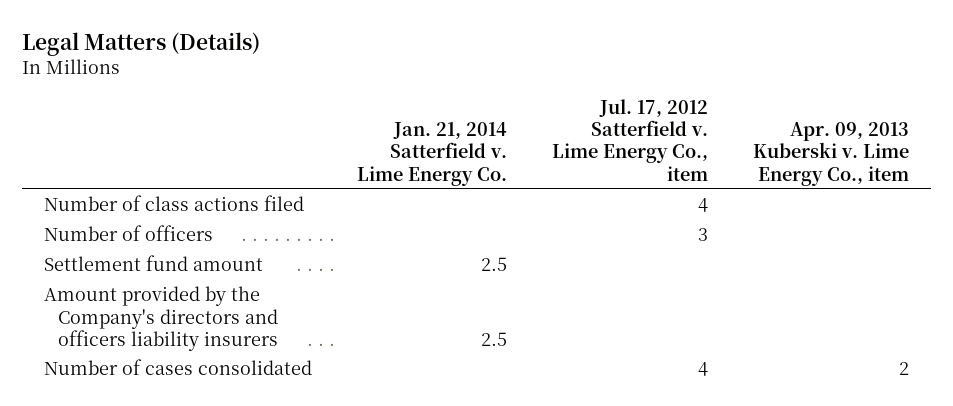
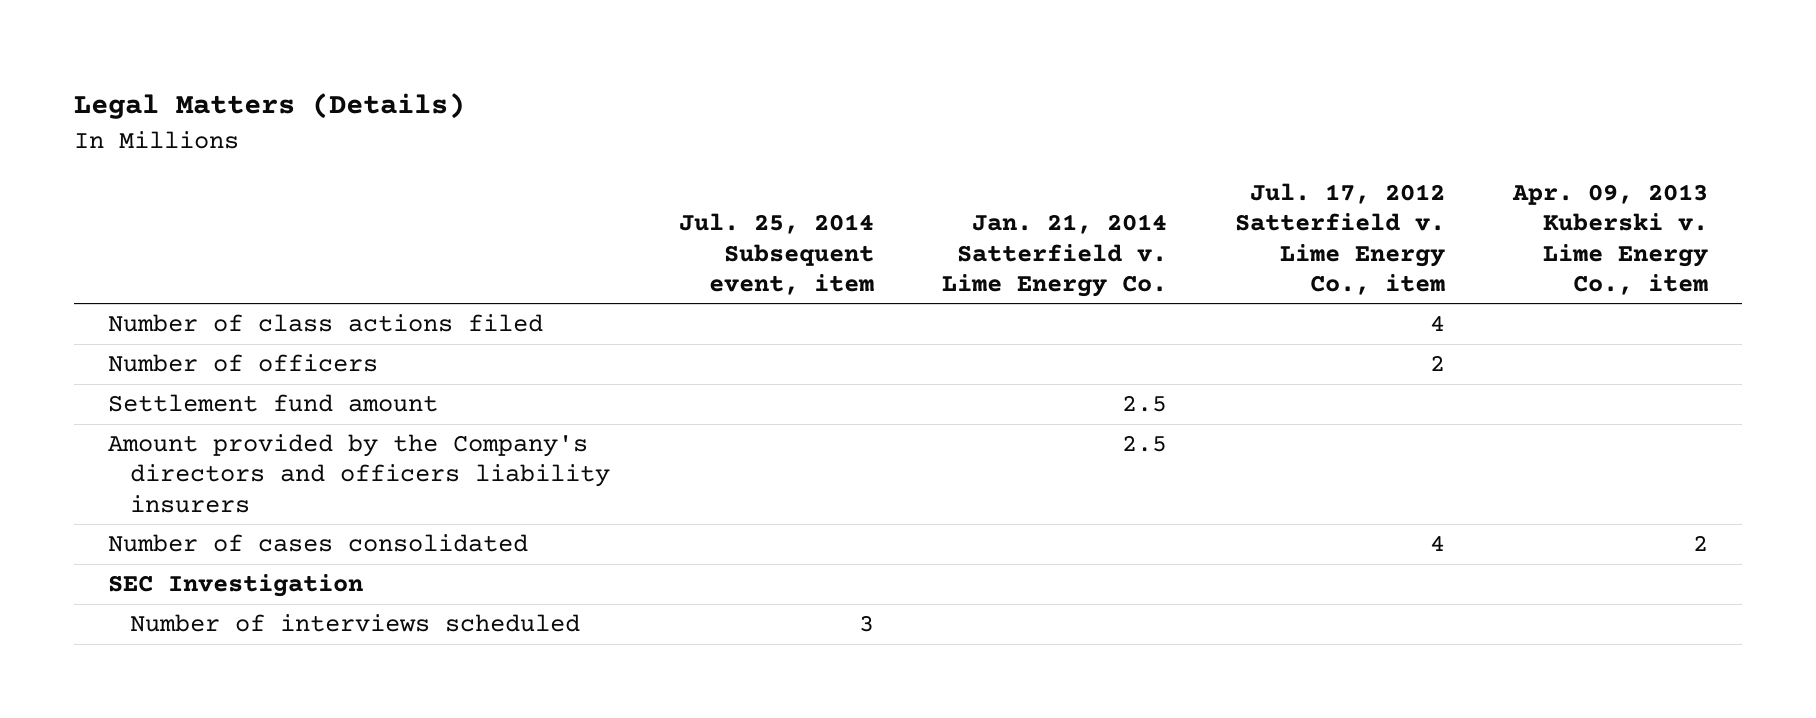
- | Jan. 21, 2014 Satterfield v. Lime Energy Co. | Jul. 17, 2012 Satterfield v. Lime Energy Co., item | Apr. 09, 2013 Kuberski v. Lime Energy Co., item
+ | Jul. 25, 2014 Subsequent event, item | Jan. 21, 2014 Satterfield v. Lime Energy Co. | Jul. 17, 2012 Satterfield v. Lime Energy Co., item | Apr. 09, 2013 Kuberski v. Lime Energy Co., item
- Number of officers | | 3 |
+ Number of officers | | | 2 |
+ SEC Investigation
+ Number of interviews scheduled | 3 | | |

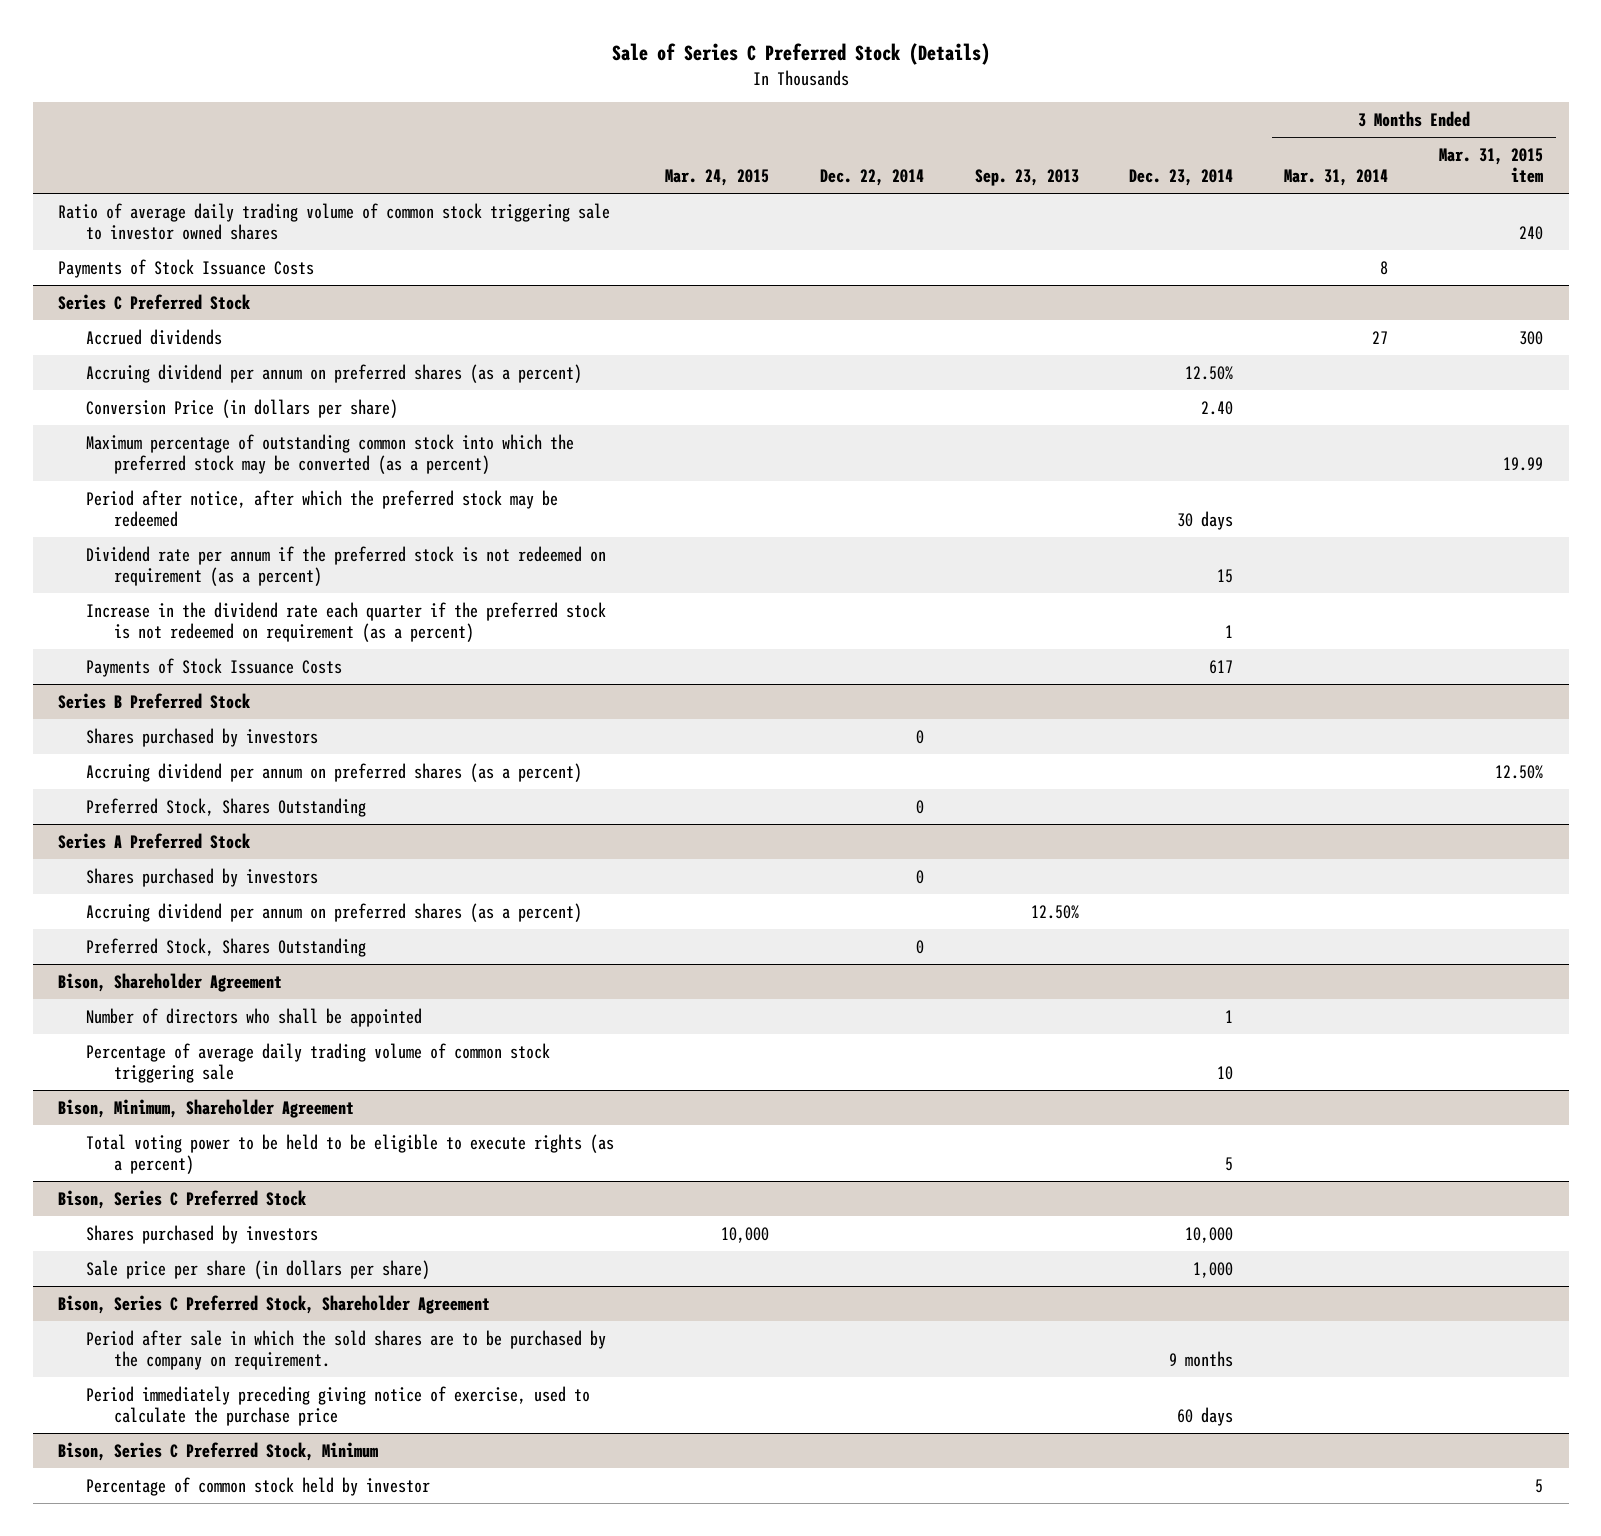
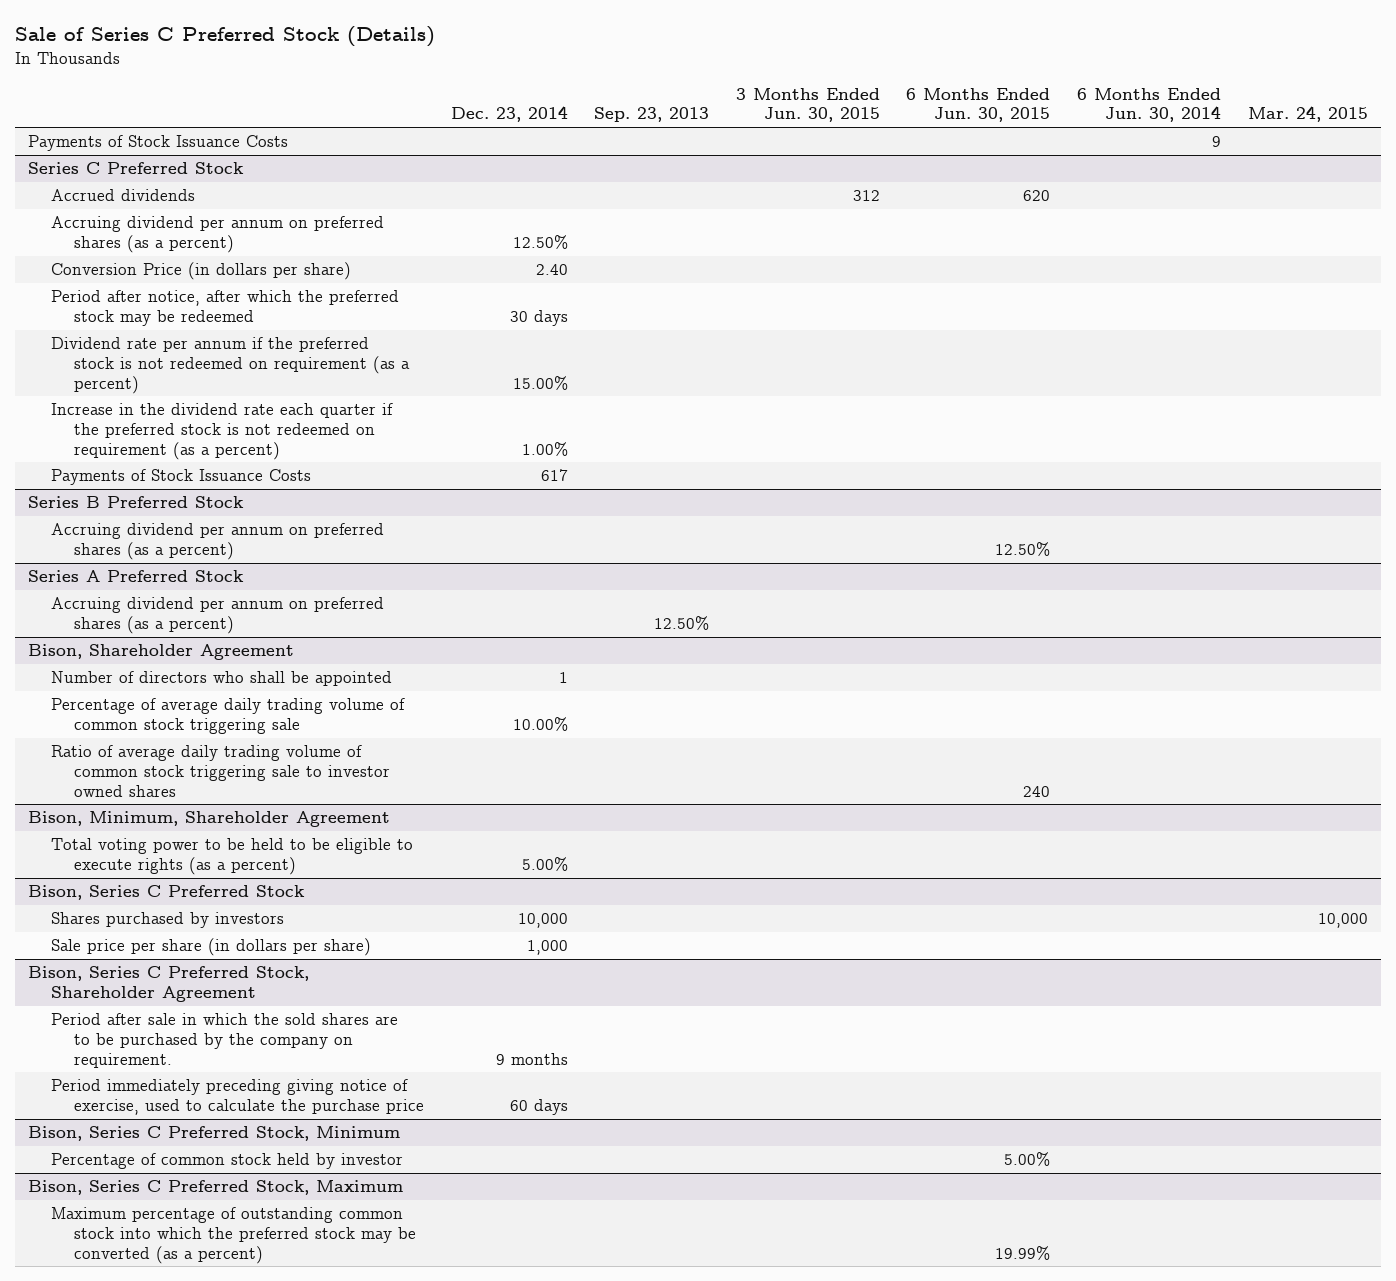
- | Mar. 24, 2015 | Dec. 22, 2014 | Sep. 23, 2013 | Dec. 23, 2014 | 3 Months Ended Mar. 31, 2014 | 3 Months Ended Mar. 31, 2015 item
+ | Dec. 23, 2014 | Sep. 23, 2013 | 3 Months Ended Jun. 30, 2015 | 6 Months Ended Jun. 30, 2015 | 6 Months Ended Jun. 30, 2014 | Mar. 24, 2015
- Ratio of average daily trading volume of common stock triggering sale to investor owned shares | | | | | | 240
@ Series C Preferred Stock
- Maximum percentage of outstanding common stock into which the preferred stock may be converted (as a percent) | | | | | | 19.99
- Dividend rate per annum if the preferred stock is not redeemed on requirement (as a percent) | | | | 15 | |
- Increase in the dividend rate each quarter if the preferred stock is not redeemed on requirement (as a percent) | | | | 1 | |
+ Dividend rate per annum if the preferred stock is not redeemed on requirement (as a percent) | 15.00% | | | | |
+ Increase in the dividend rate each quarter if the preferred stock is not redeemed on requirement (as a percent) | 1.00% | | | | |
@ Series B Preferred Stock
- Shares purchased by investors | | 0 | | | |
- Preferred Stock, Shares Outstanding | | 0 | | | |
@ Series A Preferred Stock
- Shares purchased by investors | | 0 | | | |
- Preferred Stock, Shares Outstanding | | 0 | | | |
@ Bison, Shareholder Agreement
- Percentage of average daily trading volume of common stock triggering sale | | | | 10 | |
+ Percentage of average daily trading volume of common stock triggering sale | 10.00% | | | | |
+ Ratio of average daily trading volume of common stock triggering sale to investor owned shares | | | | 240 | |
@ Bison, Minimum, Shareholder Agreement
- Total voting power to be held to be eligible to execute rights (as a percent) | | | | 5 | |
+ Total voting power to be held to be eligible to execute rights (as a percent) | 5.00% | | | | |
+ Bison, Series C Preferred Stock, Maximum
+ Maximum percentage of outstanding common stock into which the preferred stock may be converted (as a percent) | | | | 19.99% | |

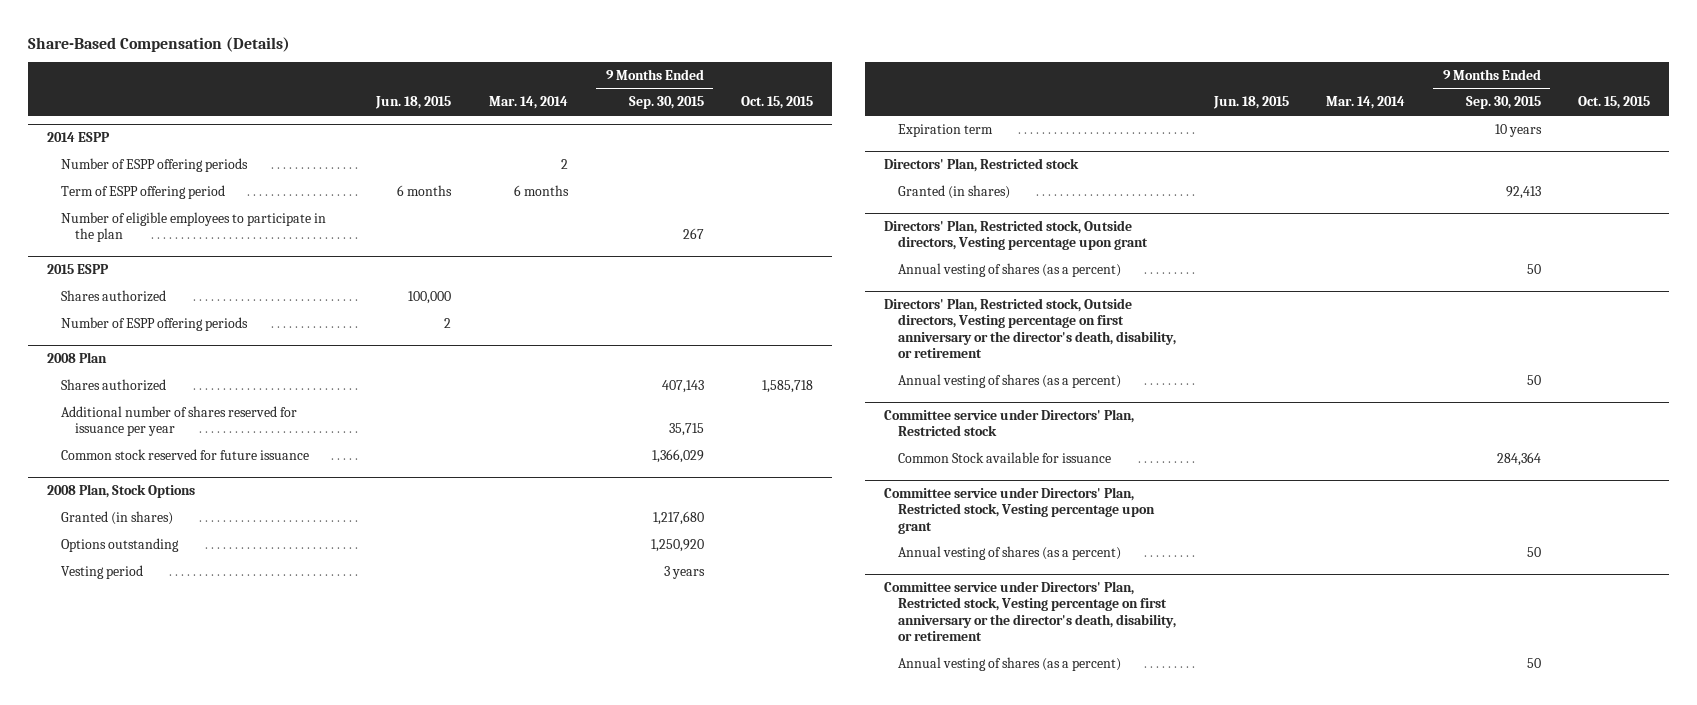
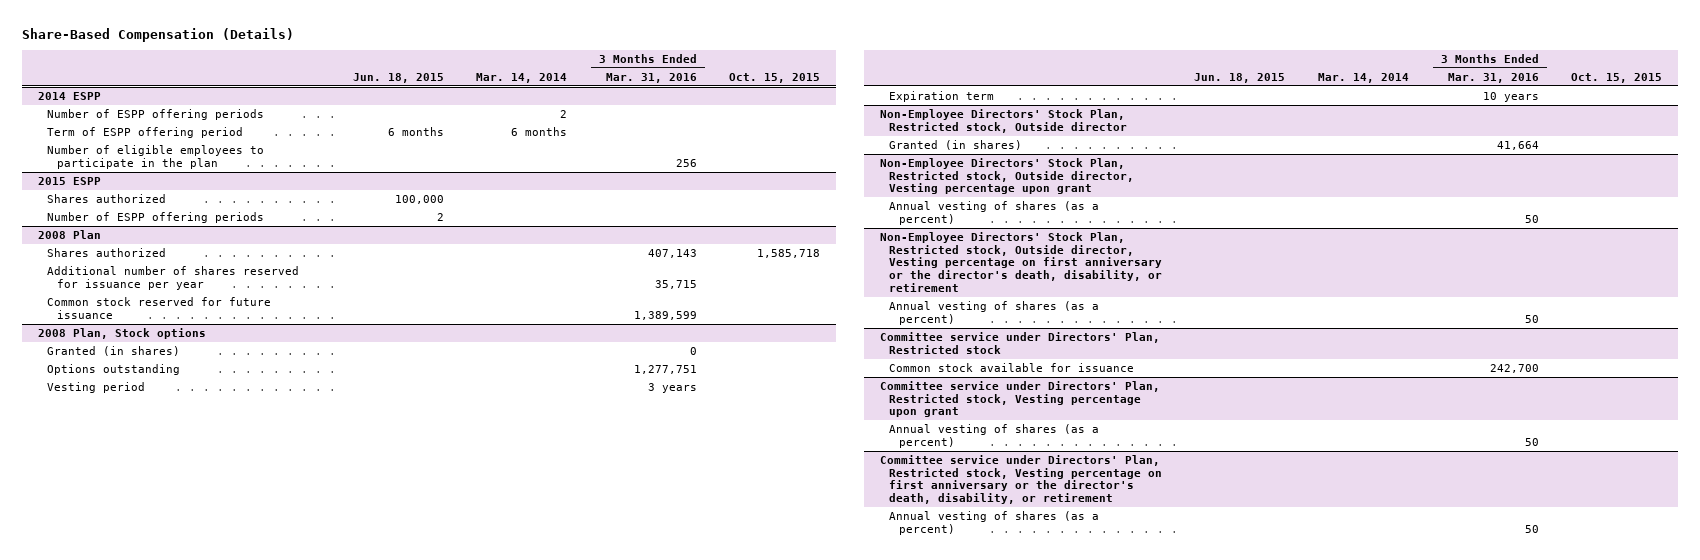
- | Jun. 18, 2015 | Mar. 14, 2014 | 9 Months Ended Sep. 30, 2015 | Oct. 15, 2015
+ | Jun. 18, 2015 | Mar. 14, 2014 | 3 Months Ended Mar. 31, 2016 | Oct. 15, 2015
- 2008 Plan, Stock Options
+ 2008 Plan, Stock options
- Directors' Plan, Restricted stock
+ Non-Employee Directors' Stock Plan, Restricted stock, Outside director
- Directors' Plan, Restricted stock, Outside directors, Vesting percentage upon grant
+ Non-Employee Directors' Stock Plan, Restricted stock, Outside director, Vesting percentage upon grant
- Directors' Plan, Restricted stock, Outside directors, Vesting percentage on first anniversary or the director's death, disability, or retirement
+ Non-Employee Directors' Stock Plan, Restricted stock, Outside director, Vesting percentage on first anniversary or the director's death, disability, or retirement
@ Committee service under Directors' Plan, Restricted stock
- Common Stock available for issuance | | | 284,364 |
+ Common stock available for issuance | | | 242,700 |

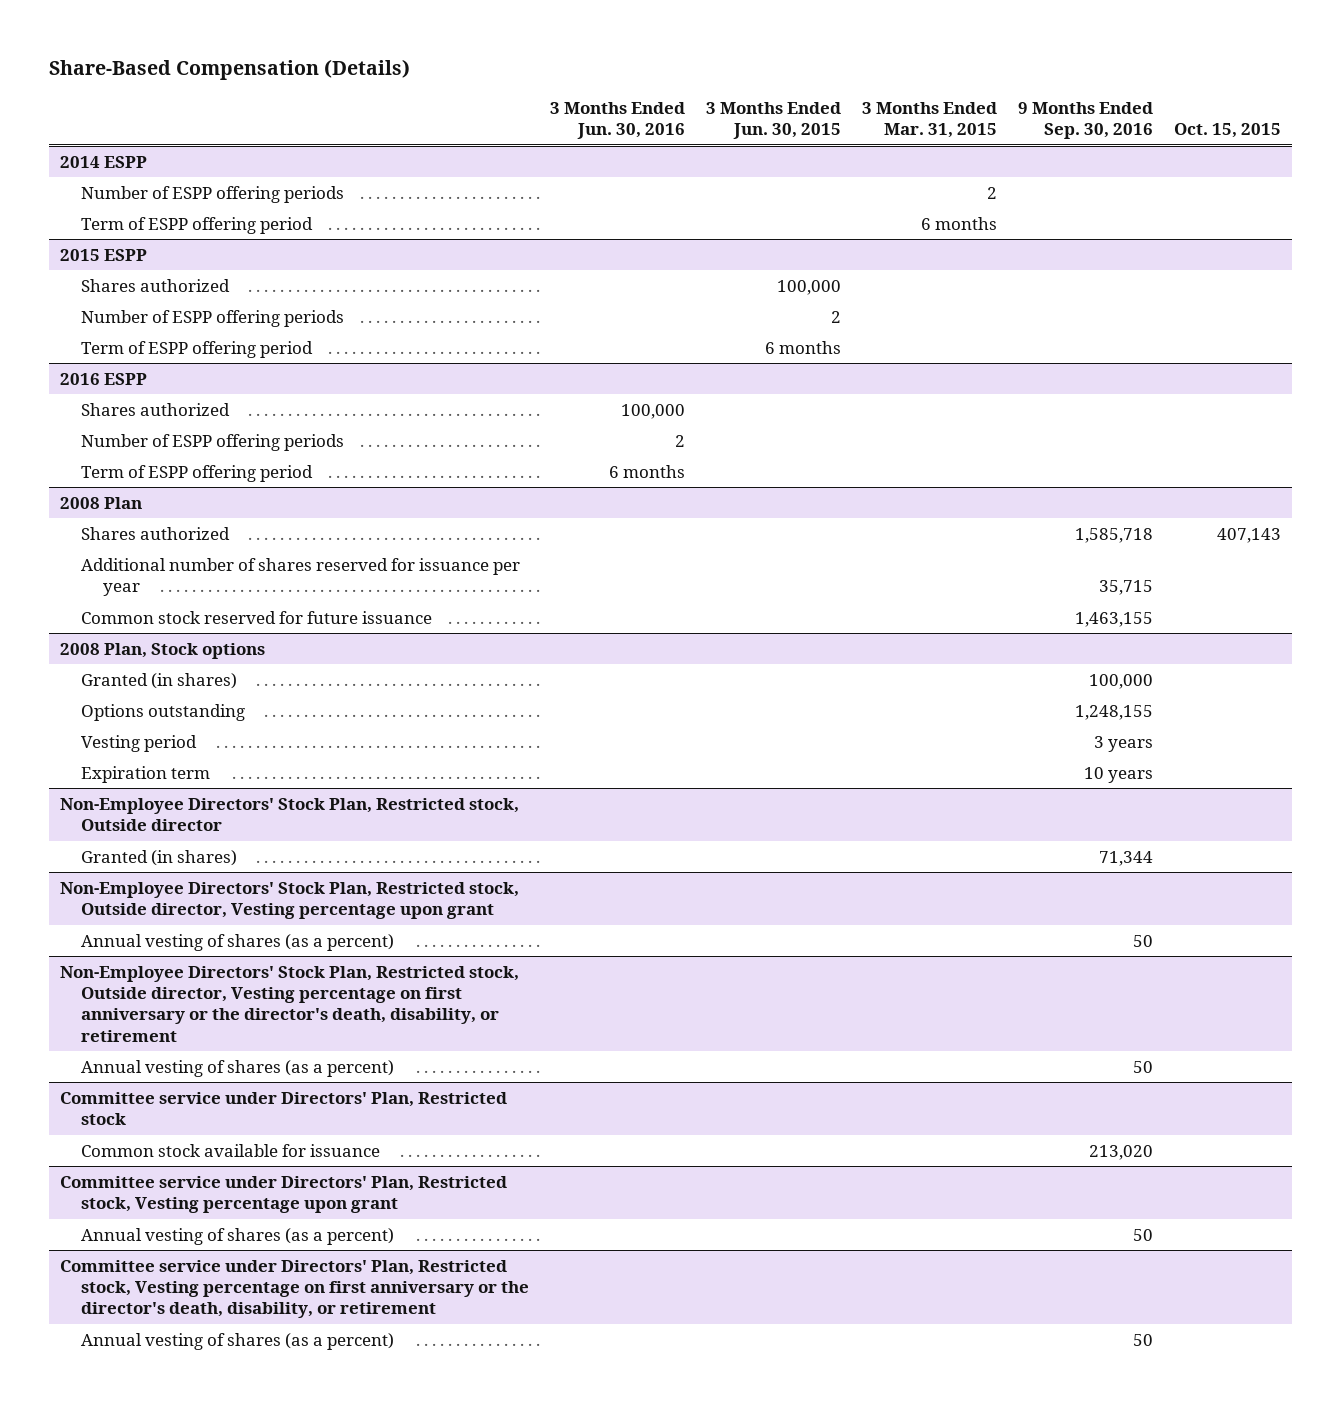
- | Jun. 18, 2015 | Mar. 14, 2014 | 3 Months Ended Mar. 31, 2016 | Oct. 15, 2015
+ | 3 Months Ended Jun. 30, 2016 | 3 Months Ended Jun. 30, 2015 | 3 Months Ended Mar. 31, 2015 | 9 Months Ended Sep. 30, 2016 | Oct. 15, 2015
@ 2014 ESPP
- Number of eligible employees to participate in the plan | | | 256 |
@ 2015 ESPP
+ Term of ESPP offering period | | 6 months | | |
+ 2016 ESPP
+ Shares authorized | 100,000 | | | |
+ Number of ESPP offering periods | 2 | | | |
+ Term of ESPP offering period | 6 months | | | |
@ 2008 Plan
- Shares authorized | | | 407,143 | 1,585,718
+ Shares authorized | | | | 1,585,718 | 407,143

